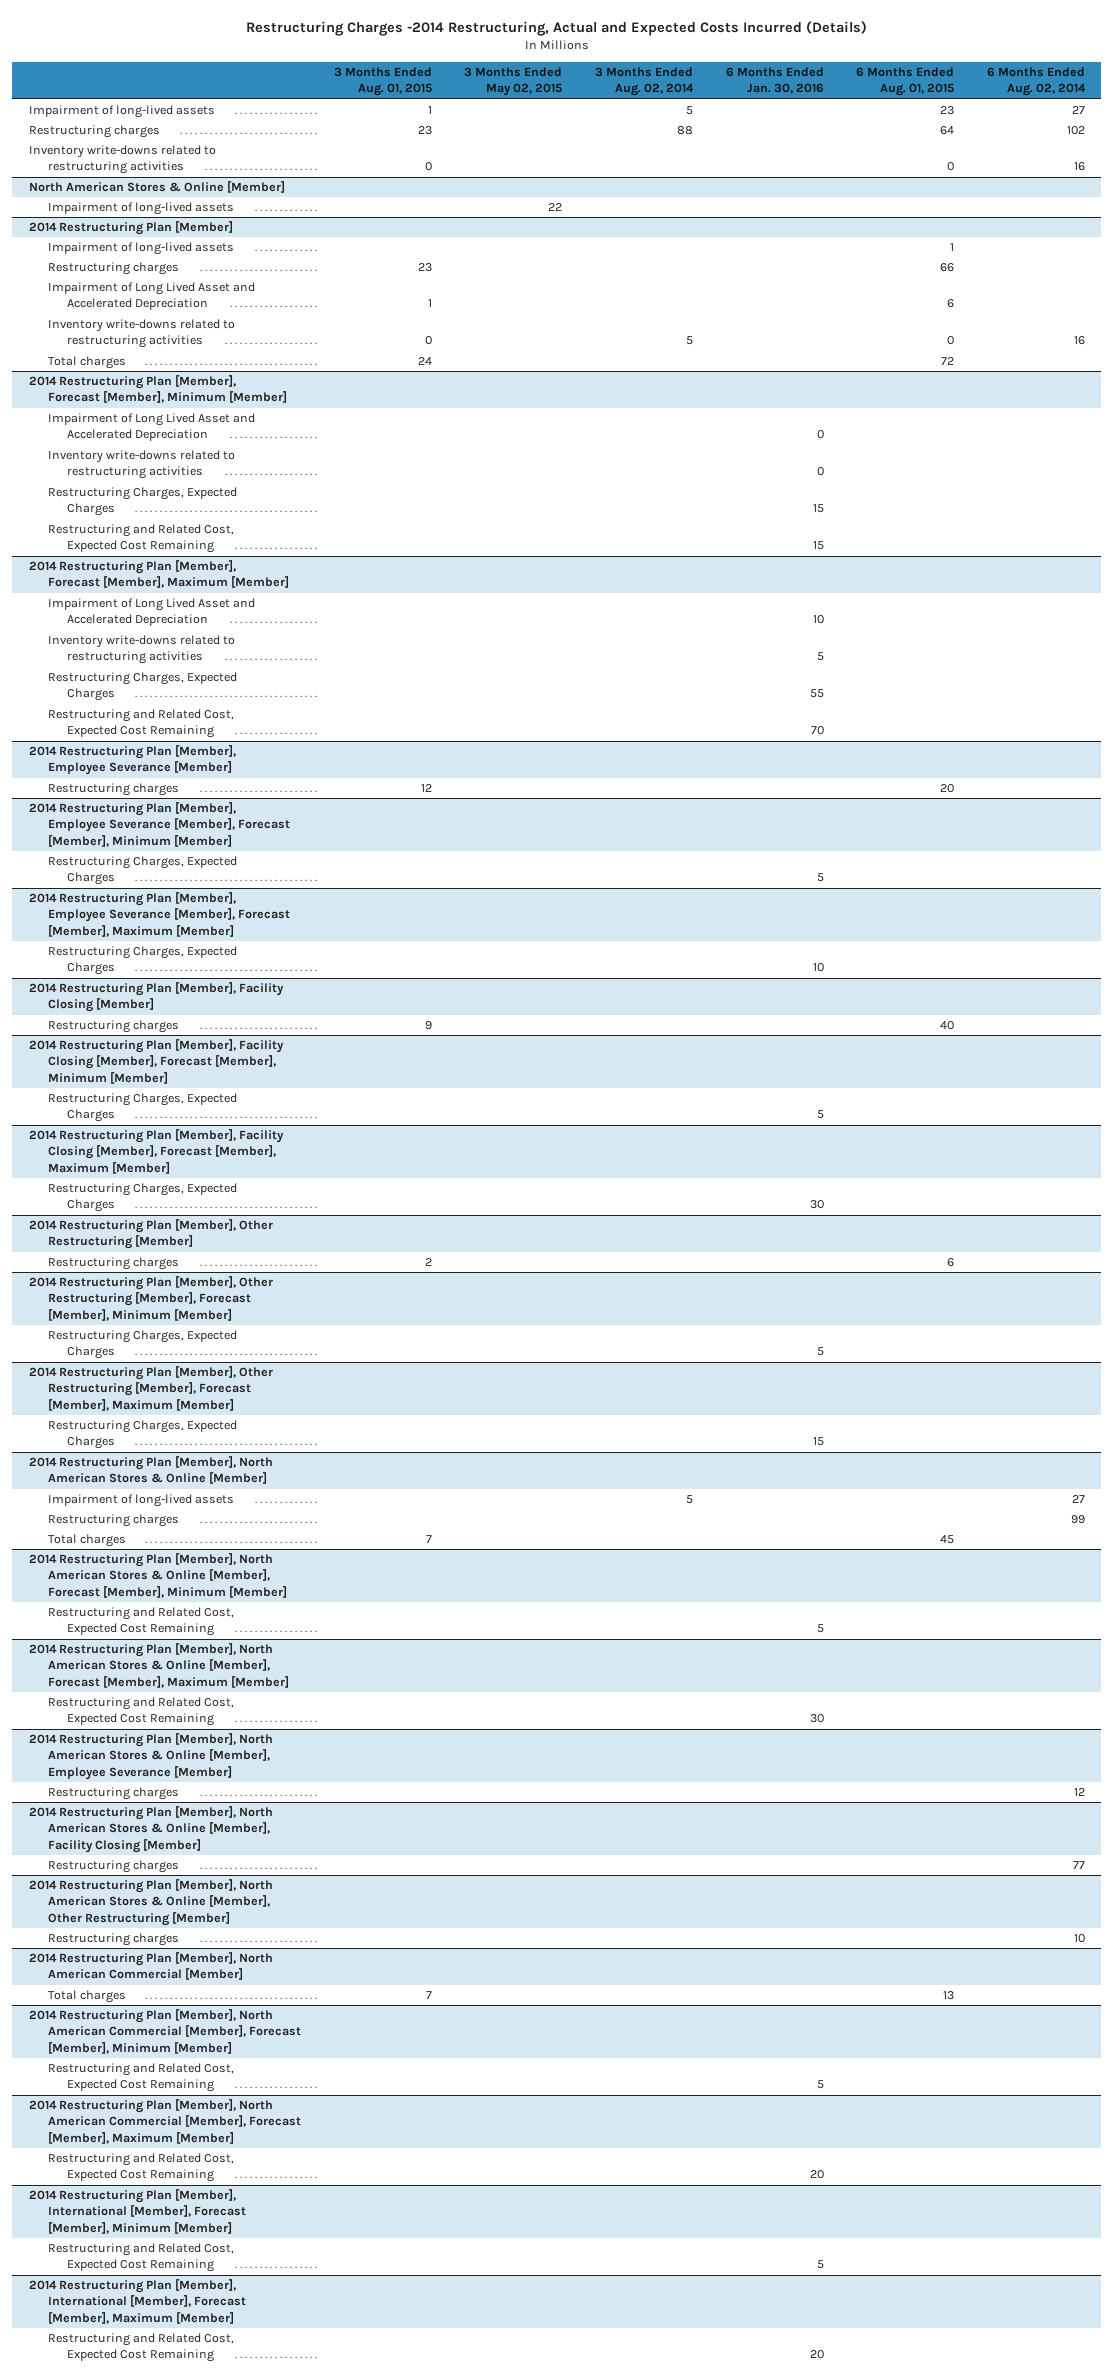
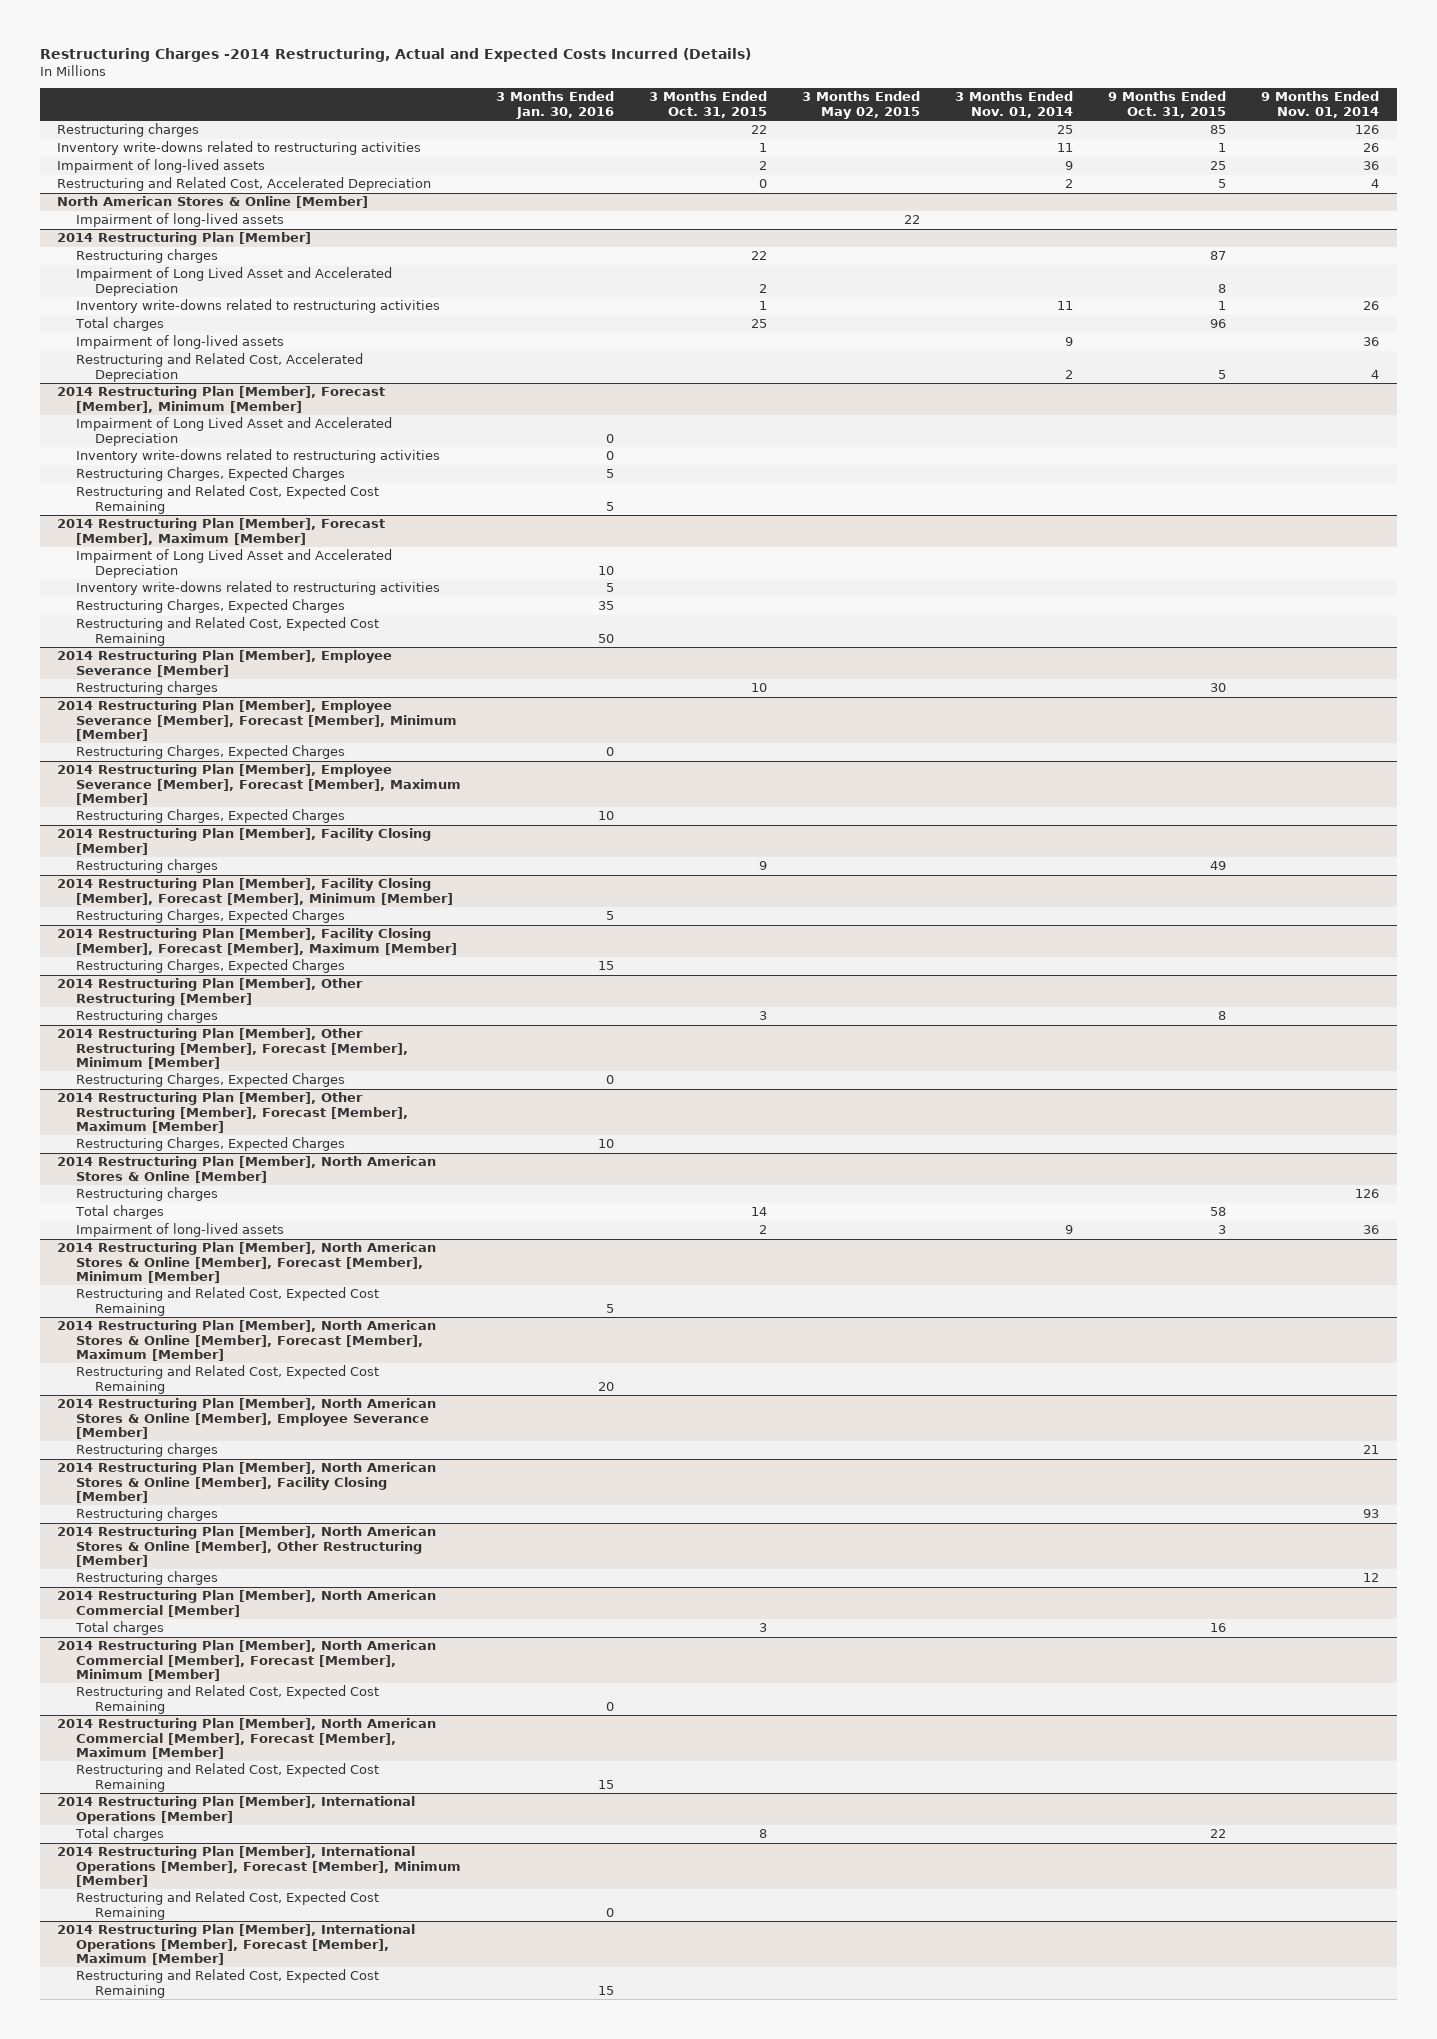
- | 3 Months Ended Aug. 01, 2015 | 3 Months Ended May 02, 2015 | 3 Months Ended Aug. 02, 2014 | 6 Months Ended Jan. 30, 2016 | 6 Months Ended Aug. 01, 2015 | 6 Months Ended Aug. 02, 2014
+ | 3 Months Ended Jan. 30, 2016 | 3 Months Ended Oct. 31, 2015 | 3 Months Ended May 02, 2015 | 3 Months Ended Nov. 01, 2014 | 9 Months Ended Oct. 31, 2015 | 9 Months Ended Nov. 01, 2014
moved down: Impairment of long-lived assets | | 2 | | 9 | 25 | 36
+ Restructuring and Related Cost, Accelerated Depreciation | | 0 | | 2 | 5 | 4
@ 2014 Restructuring Plan [Member]
moved down: Impairment of long-lived assets | | | | 9 | | 36
+ Restructuring and Related Cost, Accelerated Depreciation | | | | 2 | 5 | 4
@ 2014 Restructuring Plan [Member], North American Stores & Online [Member]
moved down: Impairment of long-lived assets | | 2 | | 9 | 3 | 36
- 2014 Restructuring Plan [Member], International [Member], Forecast [Member], Minimum [Member]
+ 2014 Restructuring Plan [Member], International Operations [Member]
+ Total charges | | 8 | | | 22 |
+ 2014 Restructuring Plan [Member], International Operations [Member], Forecast [Member], Minimum [Member]
- 2014 Restructuring Plan [Member], International [Member], Forecast [Member], Maximum [Member]
+ 2014 Restructuring Plan [Member], International Operations [Member], Forecast [Member], Maximum [Member]

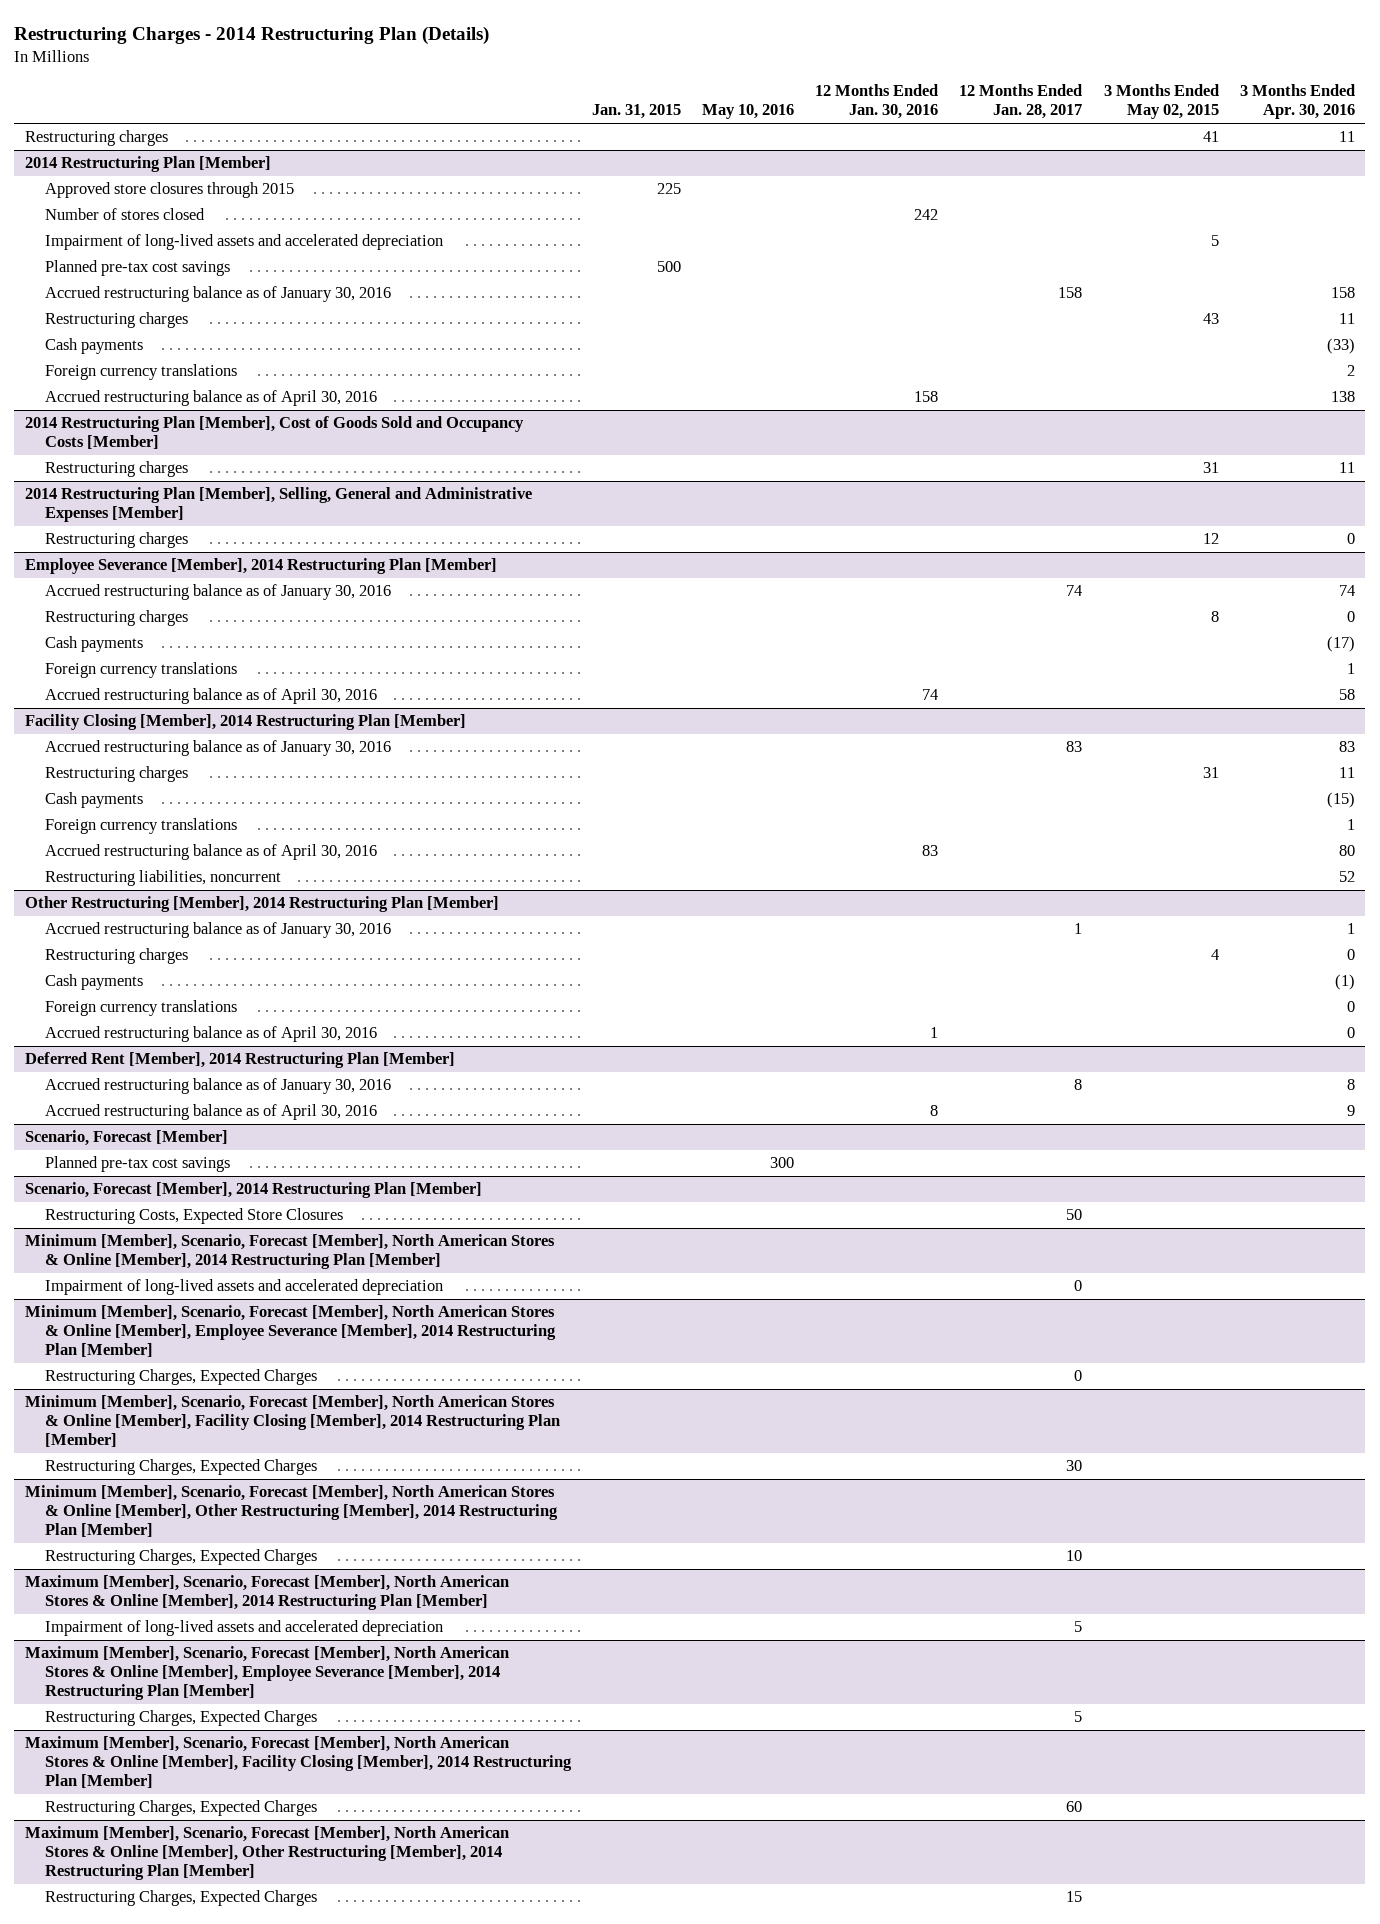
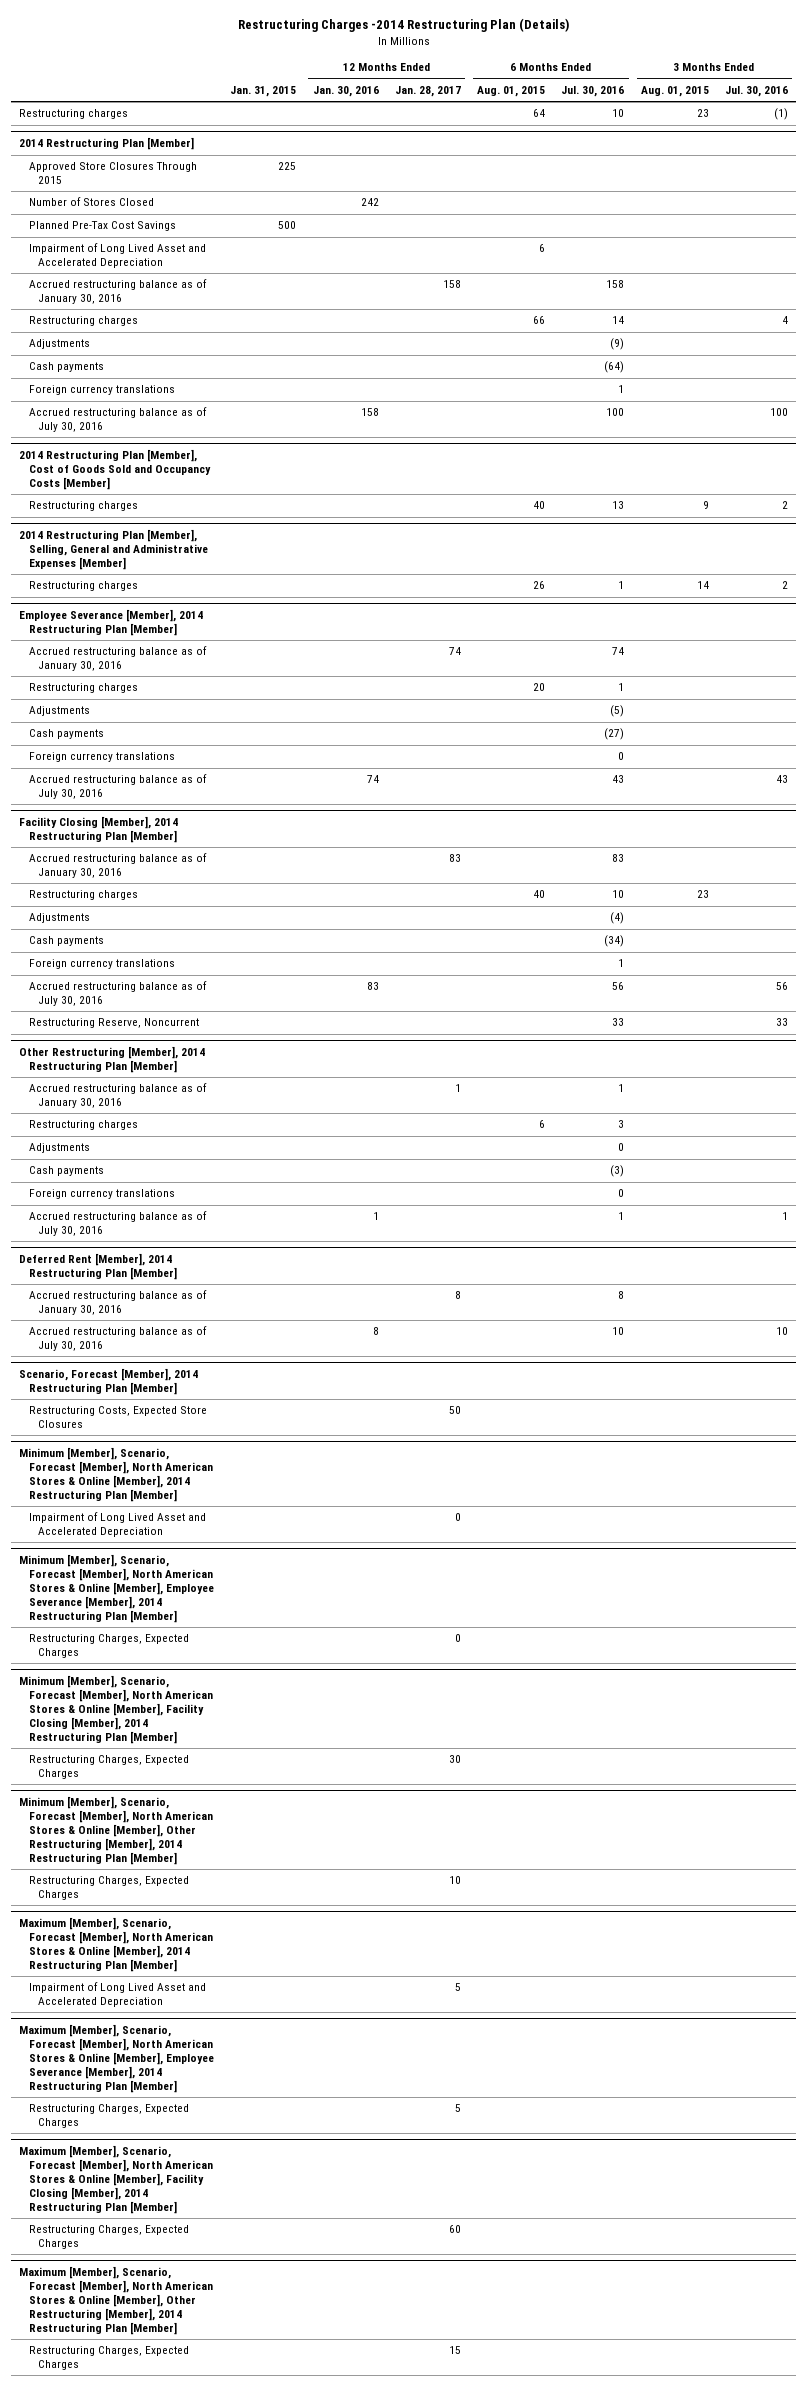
- Restructuring Charges - 2014 Restructuring Plan (Details)
+ Restructuring Charges -2014 Restructuring Plan (Details)
- | Jan. 31, 2015 | May 10, 2016 | 12 Months Ended Jan. 30, 2016 | 12 Months Ended Jan. 28, 2017 | 3 Months Ended May 02, 2015 | 3 Months Ended Apr. 30, 2016
+ | Jan. 31, 2015 | 12 Months Ended Jan. 30, 2016 | 12 Months Ended Jan. 28, 2017 | 6 Months Ended Aug. 01, 2015 | 6 Months Ended Jul. 30, 2016 | 3 Months Ended Aug. 01, 2015 | 3 Months Ended Jul. 30, 2016
@ 2014 Restructuring Plan [Member]
- Approved store closures through 2015 | 225 | | | | |
- Number of stores closed | | | 242 | | |
- Impairment of long-lived assets and accelerated depreciation | | | | | 5 |
- Planned pre-tax cost savings | 500 | | | | |
+ Approved Store Closures Through 2015 | 225 | | | | | |
+ Number of Stores Closed | | 242 | | | | |
+ Planned Pre-Tax Cost Savings | 500 | | | | | |
+ Impairment of Long Lived Asset and Accelerated Depreciation | | | | 6 | | |
+ Adjustments | | | | | (9) | |
- Accrued restructuring balance as of April 30, 2016 | | | 158 | | | 138
+ Accrued restructuring balance as of July 30, 2016 | | 158 | | | 100 | | 100
@ Employee Severance [Member], 2014 Restructuring Plan [Member]
+ Adjustments | | | | | (5) | |
- Accrued restructuring balance as of April 30, 2016 | | | 74 | | | 58
+ Accrued restructuring balance as of July 30, 2016 | | 74 | | | 43 | | 43
@ Facility Closing [Member], 2014 Restructuring Plan [Member]
+ Adjustments | | | | | (4) | |
- Accrued restructuring balance as of April 30, 2016 | | | 83 | | | 80
- Restructuring liabilities, noncurrent | | | | | | 52
+ Accrued restructuring balance as of July 30, 2016 | | 83 | | | 56 | | 56
+ Restructuring Reserve, Noncurrent | | | | | 33 | | 33
@ Other Restructuring [Member], 2014 Restructuring Plan [Member]
+ Adjustments | | | | | 0 | |
- Accrued restructuring balance as of April 30, 2016 | | | 1 | | | 0
+ Accrued restructuring balance as of July 30, 2016 | | 1 | | | 1 | | 1
@ Deferred Rent [Member], 2014 Restructuring Plan [Member]
- Accrued restructuring balance as of April 30, 2016 | | | 8 | | | 9
- Scenario, Forecast [Member]
- Planned pre-tax cost savings | | 300 | | | |
@ Deferred Rent [Member], 2014 Restructuring Plan [Member]
+ Accrued restructuring balance as of July 30, 2016 | | 8 | | | 10 | | 10
@ Minimum [Member], Scenario, Forecast [Member], North American Stores & Online [Member], 2014 Restructuring Plan [Member]
- Impairment of long-lived assets and accelerated depreciation | | | | 0 | |
+ Impairment of Long Lived Asset and Accelerated Depreciation | | | 0 | | | |
@ Maximum [Member], Scenario, Forecast [Member], North American Stores & Online [Member], 2014 Restructuring Plan [Member]
- Impairment of long-lived assets and accelerated depreciation | | | | 5 | |
+ Impairment of Long Lived Asset and Accelerated Depreciation | | | 5 | | | |

